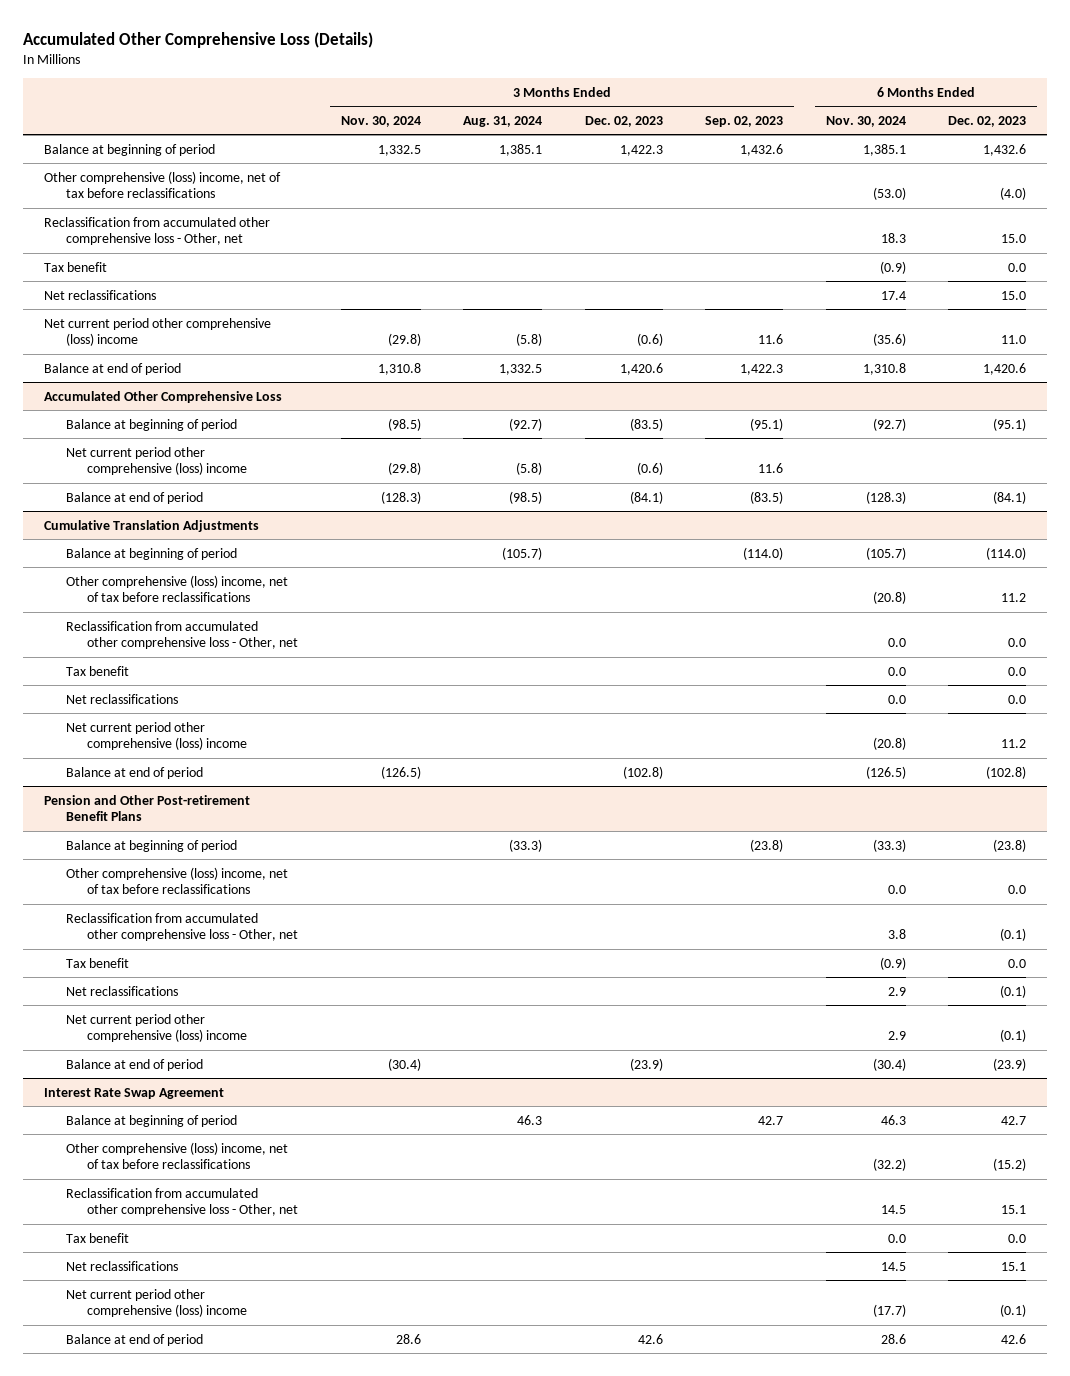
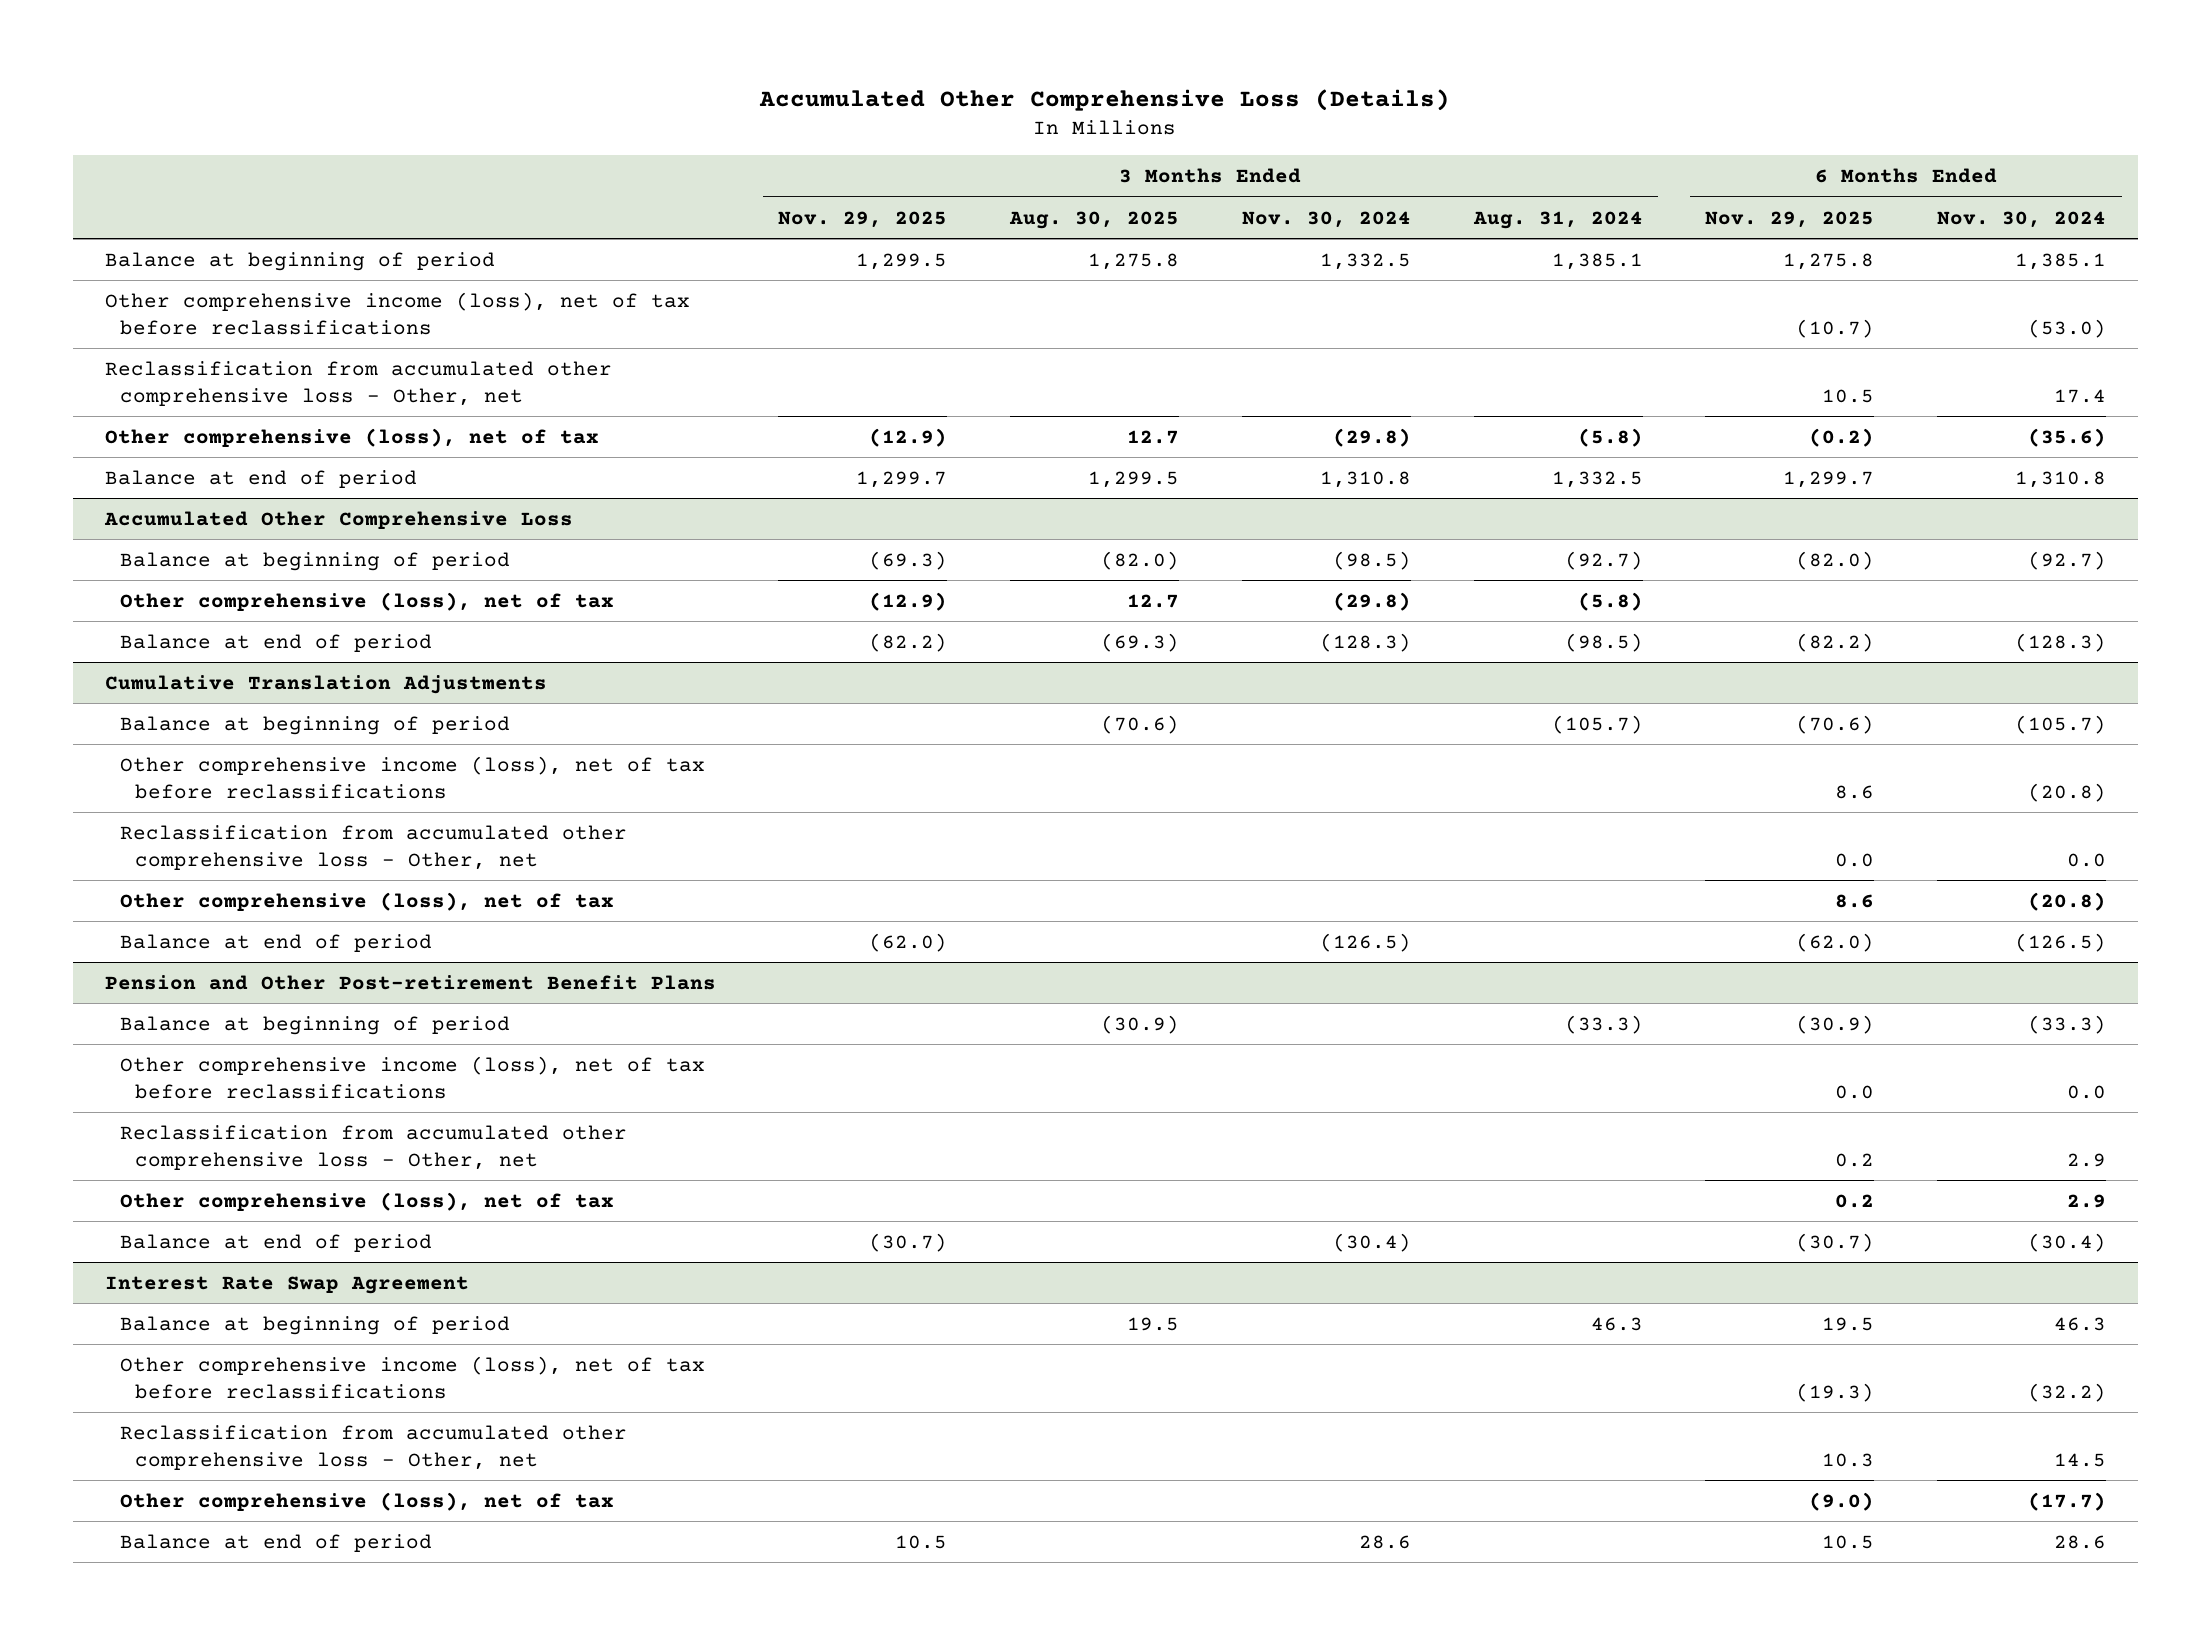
- | 3 Months Ended Nov. 30, 2024 | 3 Months Ended Aug. 31, 2024 | 3 Months Ended Dec. 02, 2023 | 3 Months Ended Sep. 02, 2023 | 6 Months Ended Nov. 30, 2024 | 6 Months Ended Dec. 02, 2023
+ | 3 Months Ended Nov. 29, 2025 | 3 Months Ended Aug. 30, 2025 | 3 Months Ended Nov. 30, 2024 | 3 Months Ended Aug. 31, 2024 | 6 Months Ended Nov. 29, 2025 | 6 Months Ended Nov. 30, 2024
- Other comprehensive (loss) income, net of tax before reclassifications | | | | | (53.0) | (4.0)
- Reclassification from accumulated other comprehensive loss - Other, net | | | | | 18.3 | 15.0
- Tax benefit | | | | | (0.9) | 0.0
- Net reclassifications | | | | | 17.4 | 15.0
- Net current period other comprehensive (loss) income | (29.8) | (5.8) | (0.6) | 11.6 | (35.6) | 11.0
+ Other comprehensive income (loss), net of tax before reclassifications | | | | | (10.7) | (53.0)
+ Reclassification from accumulated other comprehensive loss - Other, net | | | | | 10.5 | 17.4
+ Other comprehensive (loss), net of tax | (12.9) | 12.7 | (29.8) | (5.8) | (0.2) | (35.6)
@ Accumulated Other Comprehensive Loss
- Net current period other comprehensive (loss) income | (29.8) | (5.8) | (0.6) | 11.6 | |
+ Other comprehensive (loss), net of tax | (12.9) | 12.7 | (29.8) | (5.8) | |
@ Cumulative Translation Adjustments
- Other comprehensive (loss) income, net of tax before reclassifications | | | | | (20.8) | 11.2
+ Other comprehensive income (loss), net of tax before reclassifications | | | | | 8.6 | (20.8)
- Tax benefit | | | | | 0.0 | 0.0
- Net reclassifications | | | | | 0.0 | 0.0
- Net current period other comprehensive (loss) income | | | | | (20.8) | 11.2
+ Other comprehensive (loss), net of tax | | | | | 8.6 | (20.8)
@ Pension and Other Post-retirement Benefit Plans
- Other comprehensive (loss) income, net of tax before reclassifications | | | | | 0.0 | 0.0
- Reclassification from accumulated other comprehensive loss - Other, net | | | | | 3.8 | (0.1)
- Tax benefit | | | | | (0.9) | 0.0
- Net reclassifications | | | | | 2.9 | (0.1)
- Net current period other comprehensive (loss) income | | | | | 2.9 | (0.1)
+ Other comprehensive income (loss), net of tax before reclassifications | | | | | 0.0 | 0.0
+ Reclassification from accumulated other comprehensive loss - Other, net | | | | | 0.2 | 2.9
+ Other comprehensive (loss), net of tax | | | | | 0.2 | 2.9
@ Interest Rate Swap Agreement
- Other comprehensive (loss) income, net of tax before reclassifications | | | | | (32.2) | (15.2)
+ Other comprehensive income (loss), net of tax before reclassifications | | | | | (19.3) | (32.2)
- Tax benefit | | | | | 0.0 | 0.0
- Net reclassifications | | | | | 14.5 | 15.1
- Net current period other comprehensive (loss) income | | | | | (17.7) | (0.1)
+ Other comprehensive (loss), net of tax | | | | | (9.0) | (17.7)

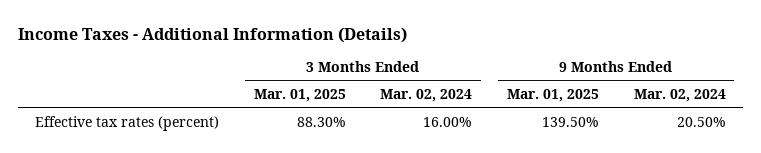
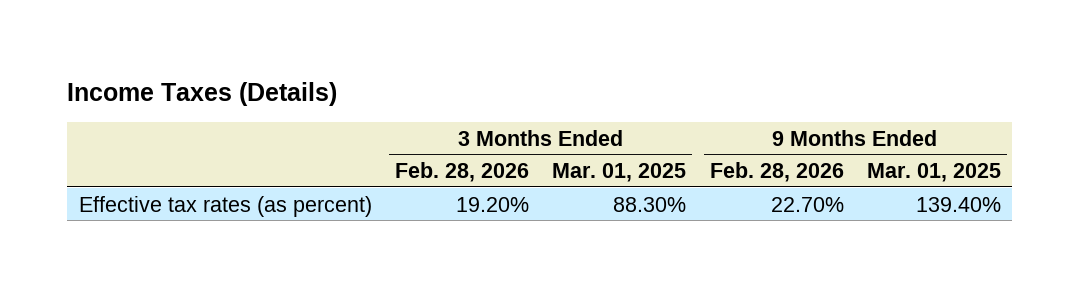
- Income Taxes - Additional Information (Details)
+ Income Taxes (Details)
- | 3 Months Ended Mar. 01, 2025 | 3 Months Ended Mar. 02, 2024 | 9 Months Ended Mar. 01, 2025 | 9 Months Ended Mar. 02, 2024
+ | 3 Months Ended Feb. 28, 2026 | 3 Months Ended Mar. 01, 2025 | 9 Months Ended Feb. 28, 2026 | 9 Months Ended Mar. 01, 2025
- Effective tax rates (percent) | 88.30% | 16.00% | 139.50% | 20.50%
+ Effective tax rates (as percent) | 19.20% | 88.30% | 22.70% | 139.40%

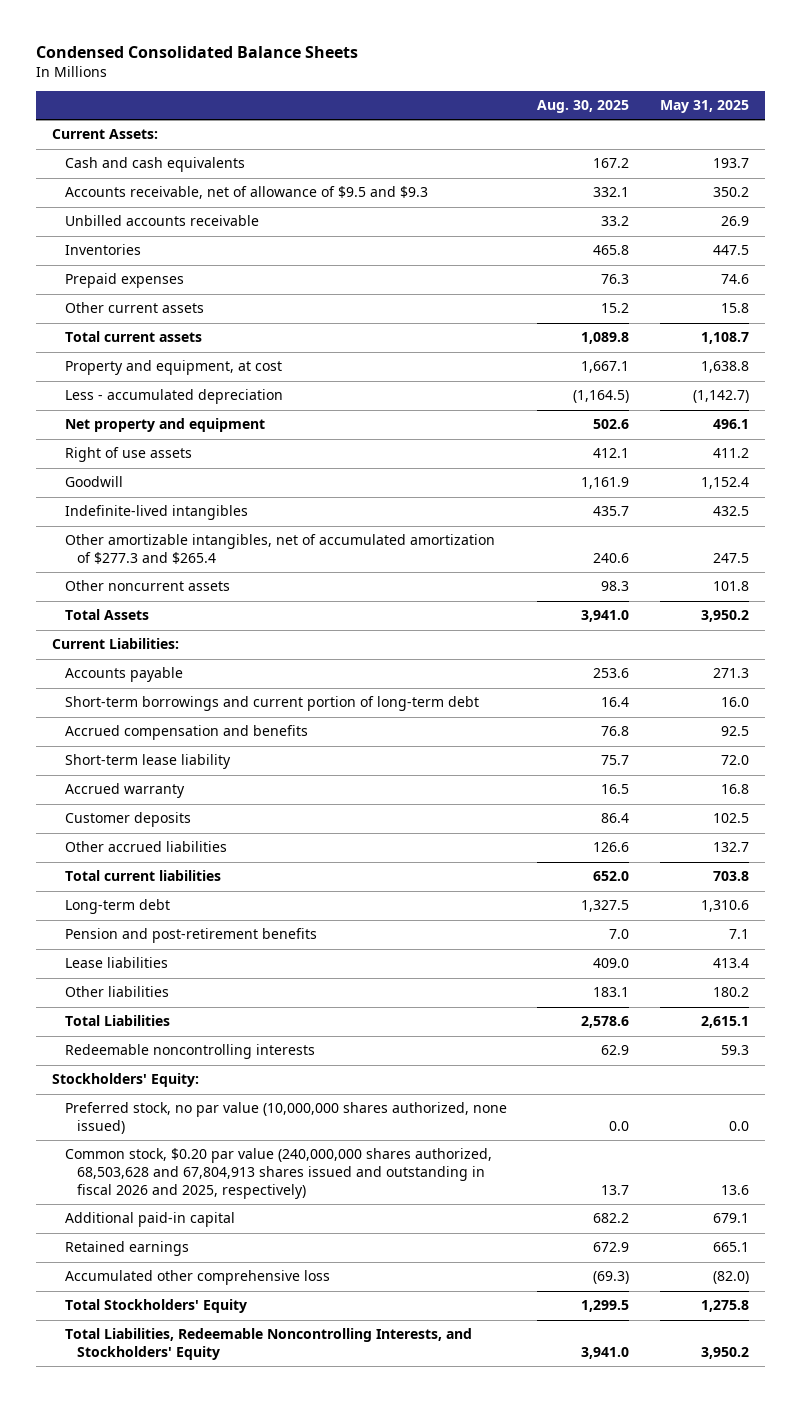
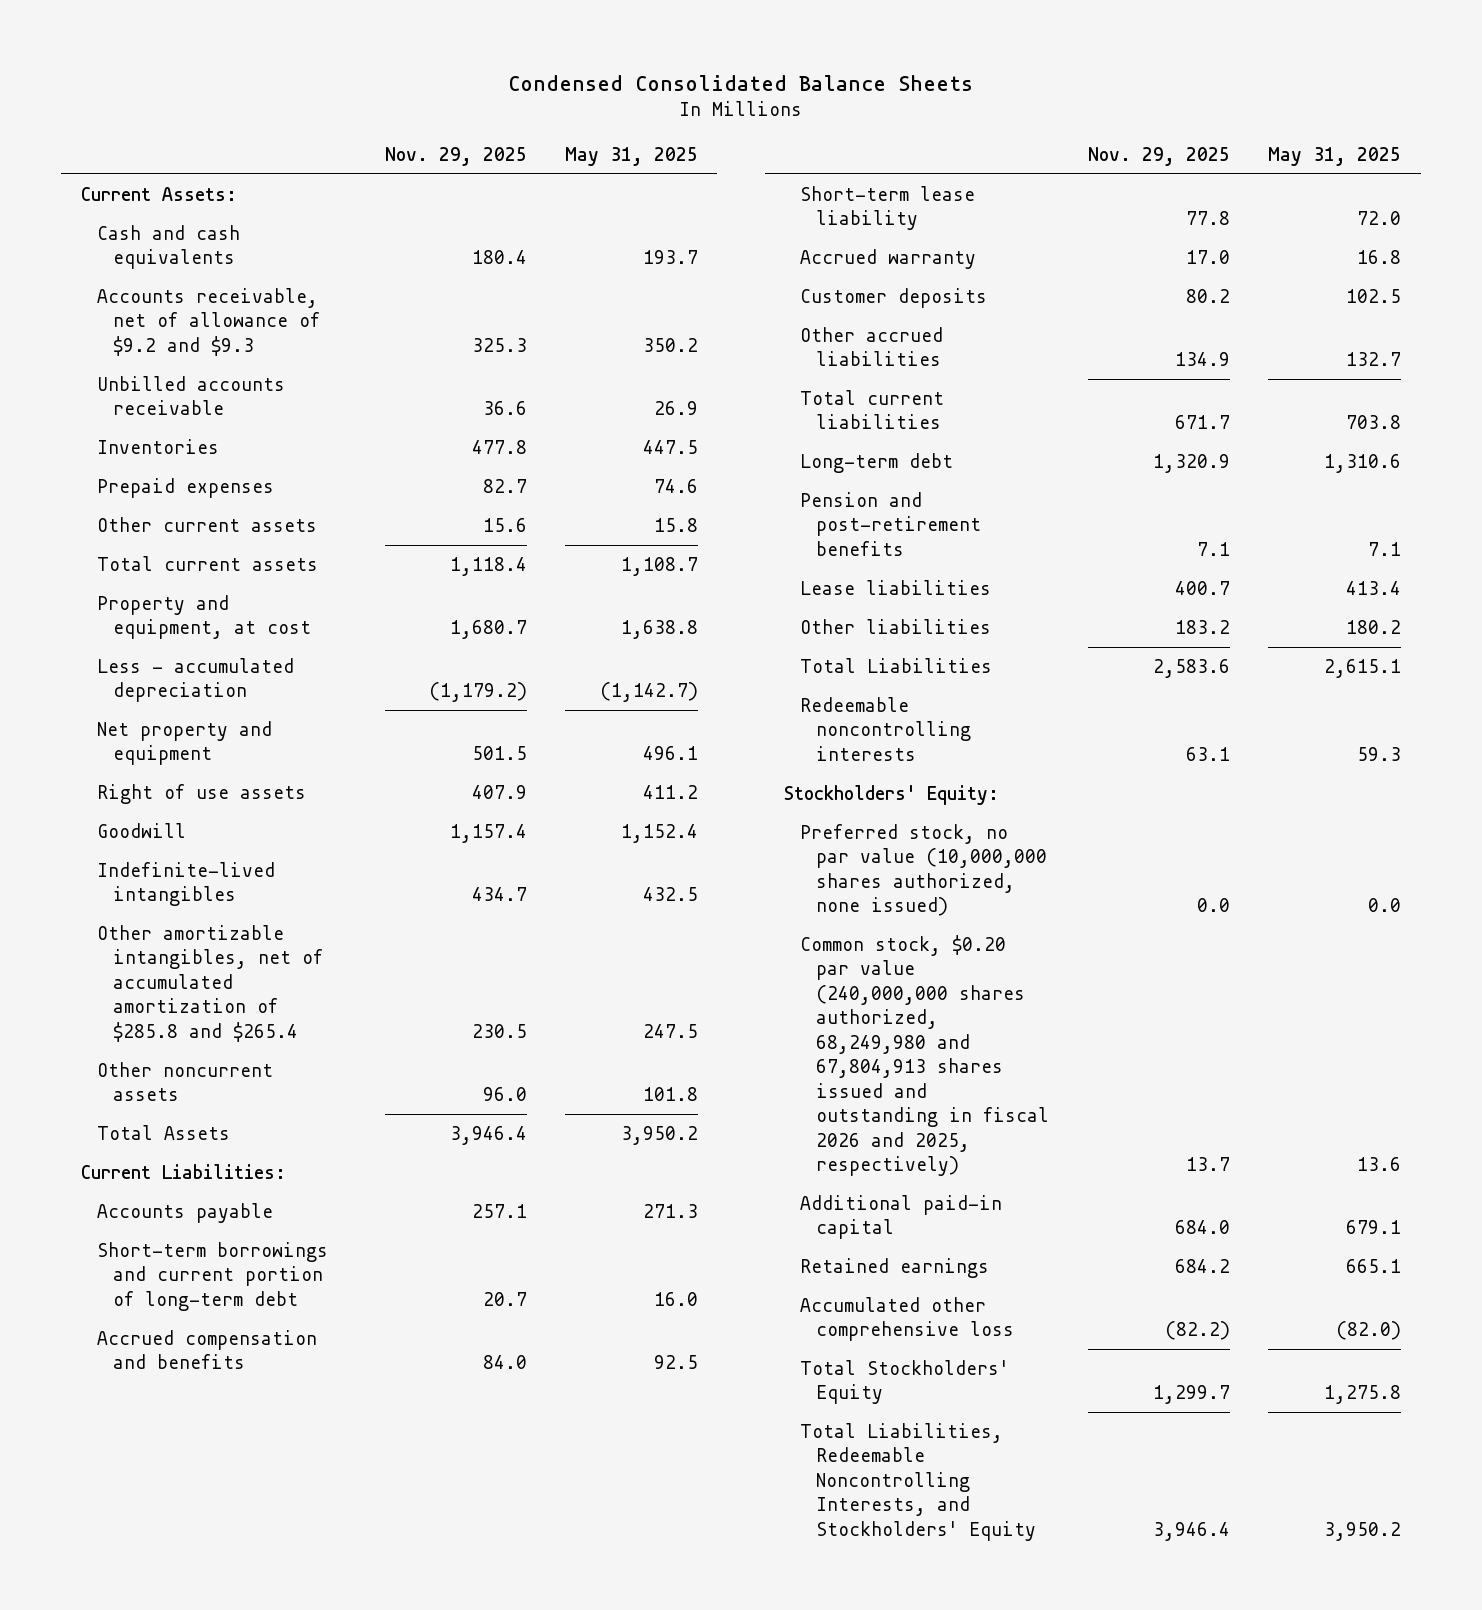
- | Aug. 30, 2025 | May 31, 2025
+ | Nov. 29, 2025 | May 31, 2025
- Accounts receivable, net of allowance of $9.5 and $9.3 | 332.1 | 350.2
+ Accounts receivable, net of allowance of $9.2 and $9.3 | 325.3 | 350.2
- Other amortizable intangibles, net of accumulated amortization of $277.3 and $265.4 | 240.6 | 247.5
+ Other amortizable intangibles, net of accumulated amortization of $285.8 and $265.4 | 230.5 | 247.5
- Common stock, $0.20 par value (240,000,000 shares authorized, 68,503,628 and 67,804,913 shares issued and outstanding in fiscal 2026 and 2025, respectively) | 13.7 | 13.6
+ Common stock, $0.20 par value (240,000,000 shares authorized, 68,249,980 and 67,804,913 shares issued and outstanding in fiscal 2026 and 2025, respectively) | 13.7 | 13.6

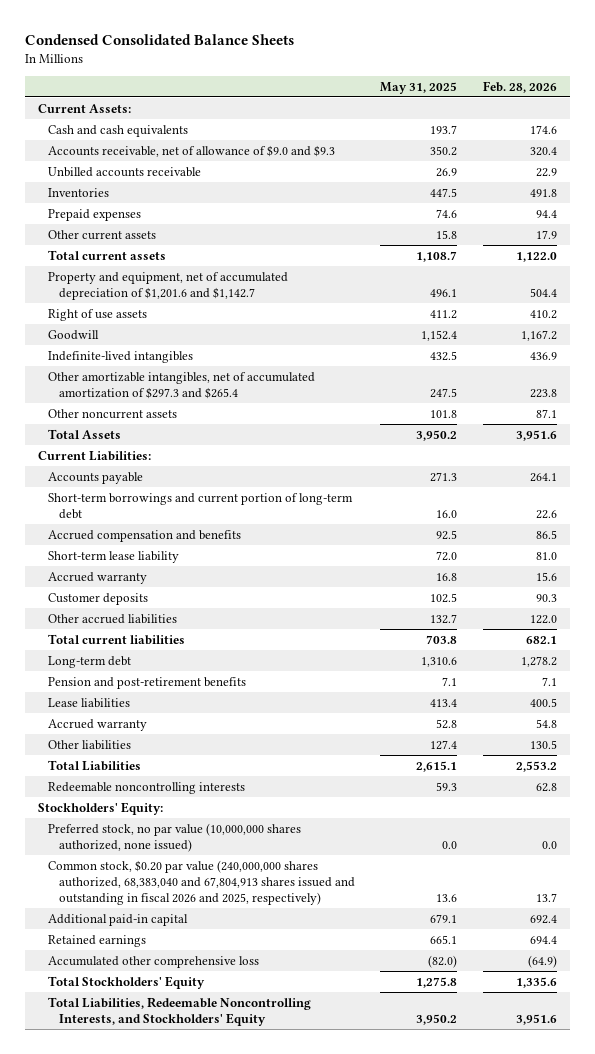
- | Nov. 29, 2025 | May 31, 2025
+ | May 31, 2025 | Feb. 28, 2026
- Accounts receivable, net of allowance of $9.2 and $9.3 | 325.3 | 350.2
+ Accounts receivable, net of allowance of $9.0 and $9.3 | 350.2 | 320.4
- Property and equipment, at cost | 1,680.7 | 1,638.8
- Less - accumulated depreciation | (1,179.2) | (1,142.7)
- Net property and equipment | 501.5 | 496.1
+ Property and equipment, net of accumulated depreciation of $1,201.6 and $1,142.7 | 496.1 | 504.4
- Other amortizable intangibles, net of accumulated amortization of $285.8 and $265.4 | 230.5 | 247.5
+ Other amortizable intangibles, net of accumulated amortization of $297.3 and $265.4 | 247.5 | 223.8
- Other liabilities | 183.2 | 180.2
+ Accrued warranty | 52.8 | 54.8
+ Other liabilities | 127.4 | 130.5
- Common stock, $0.20 par value (240,000,000 shares authorized, 68,249,980 and 67,804,913 shares issued and outstanding in fiscal 2026 and 2025, respectively) | 13.7 | 13.6
+ Common stock, $0.20 par value (240,000,000 shares authorized, 68,383,040 and 67,804,913 shares issued and outstanding in fiscal 2026 and 2025, respectively) | 13.6 | 13.7

